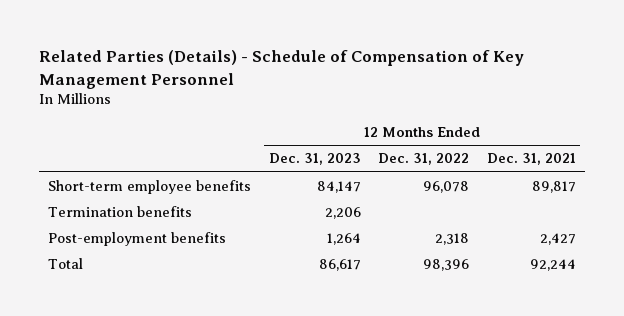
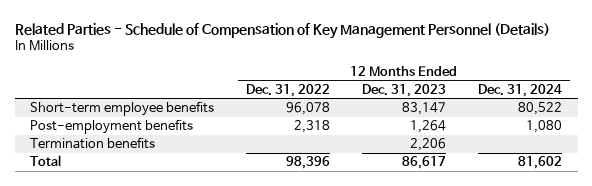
- Related Parties (Details) - Schedule of Compensation of Key Management Personnel
+ Related Parties - Schedule of Compensation of Key Management Personnel (Details)
- | 12 Months Ended Dec. 31, 2023 | 12 Months Ended Dec. 31, 2022 | 12 Months Ended Dec. 31, 2021
+ | 12 Months Ended Dec. 31, 2022 | 12 Months Ended Dec. 31, 2023 | 12 Months Ended Dec. 31, 2024
- Short-term employee benefits | 84,147 | 96,078 | 89,817
+ Short-term employee benefits | 96,078 | 83,147 | 80,522
moved down: Termination benefits | | 2,206 |

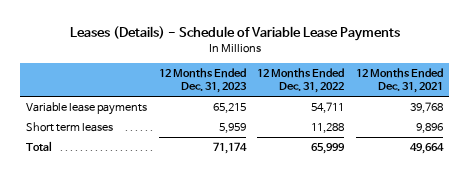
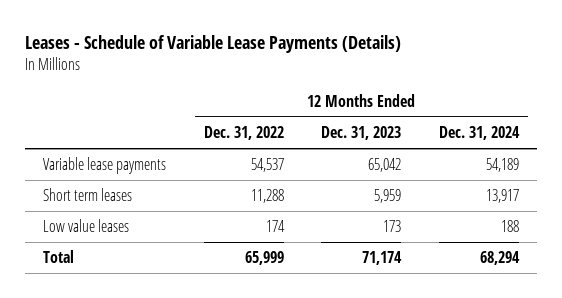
- Leases (Details) - Schedule of Variable Lease Payments
+ Leases - Schedule of Variable Lease Payments (Details)
- | 12 Months Ended Dec. 31, 2023 | 12 Months Ended Dec. 31, 2022 | 12 Months Ended Dec. 31, 2021
+ | 12 Months Ended Dec. 31, 2022 | 12 Months Ended Dec. 31, 2023 | 12 Months Ended Dec. 31, 2024
- Variable lease payments | 65,215 | 54,711 | 39,768
+ Variable lease payments | 54,537 | 65,042 | 54,189
+ Low value leases | 174 | 173 | 188

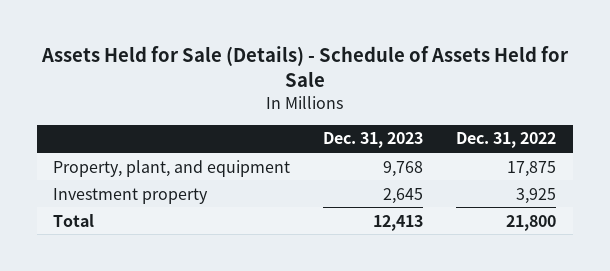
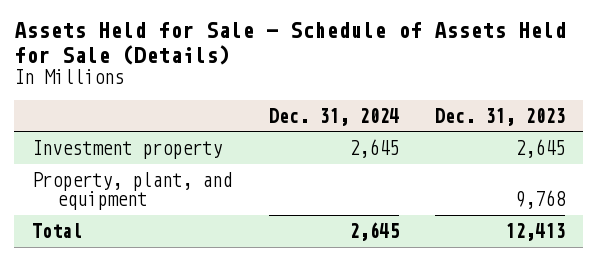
- Assets Held for Sale (Details) - Schedule of Assets Held for Sale
+ Assets Held for Sale - Schedule of Assets Held for Sale (Details)
- | Dec. 31, 2023 | Dec. 31, 2022
+ | Dec. 31, 2024 | Dec. 31, 2023
moved down: Property, plant, and equipment | | 9,768

